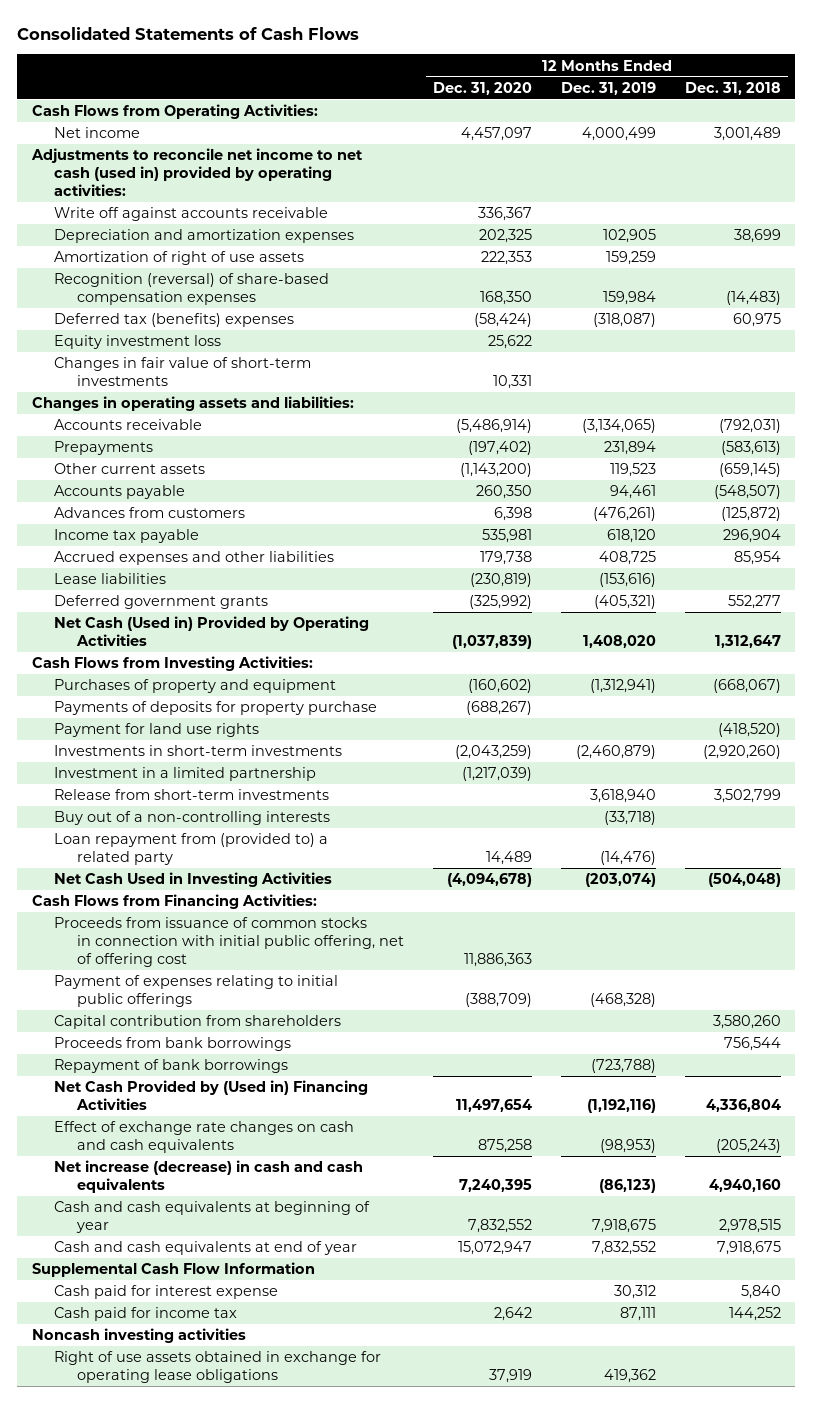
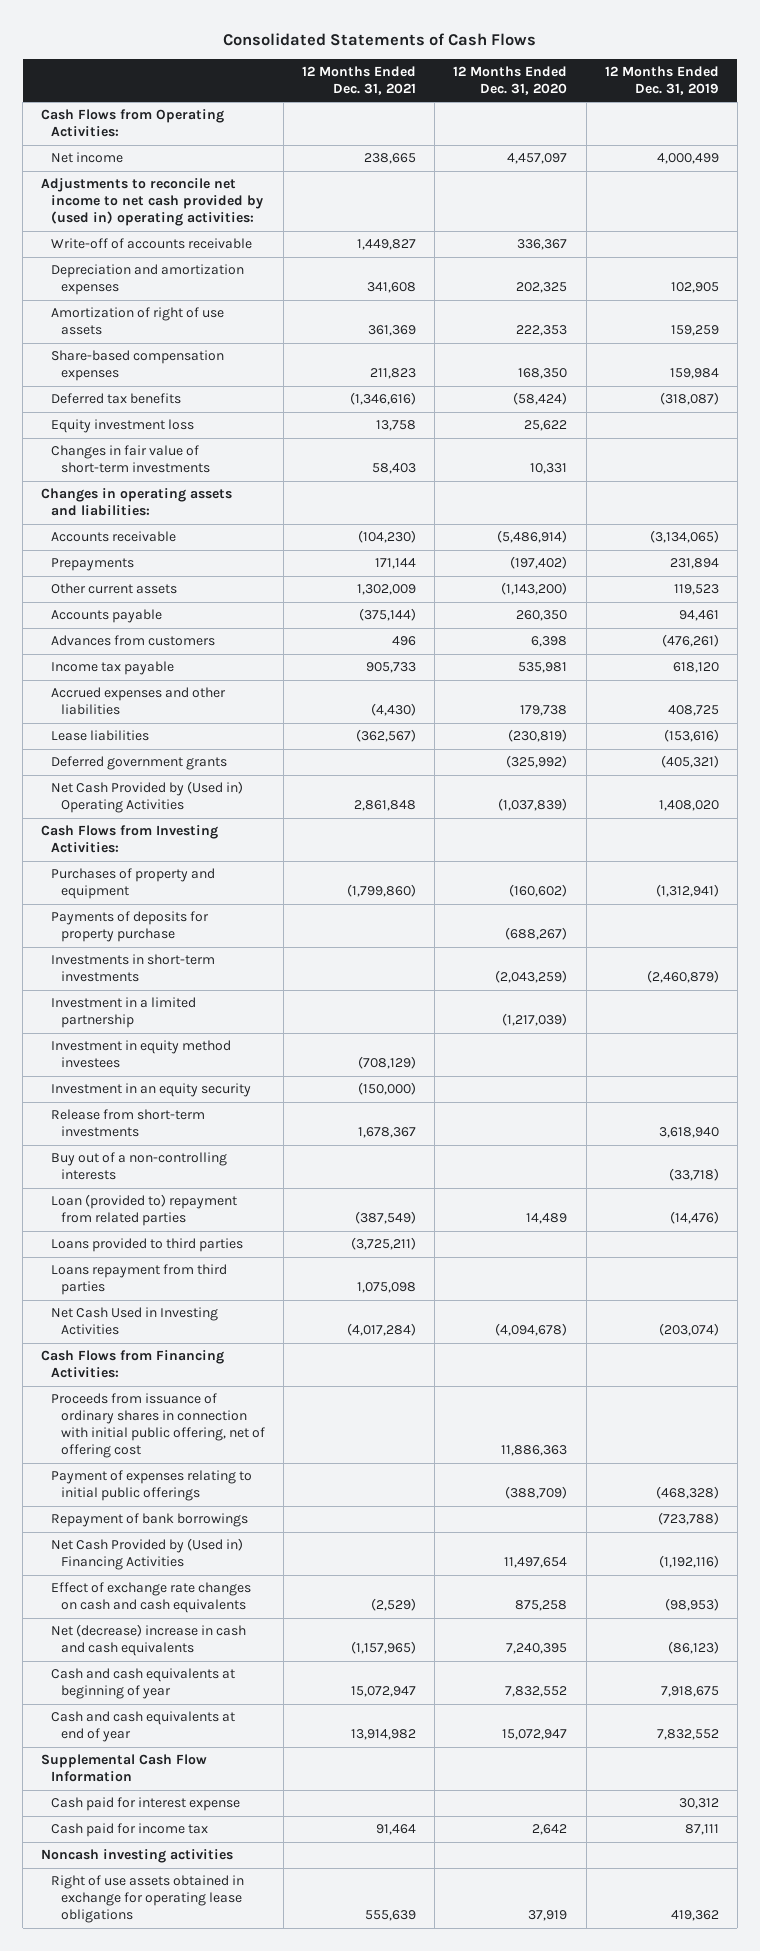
- | 12 Months Ended Dec. 31, 2020 | 12 Months Ended Dec. 31, 2019 | 12 Months Ended Dec. 31, 2018
+ | 12 Months Ended Dec. 31, 2021 | 12 Months Ended Dec. 31, 2020 | 12 Months Ended Dec. 31, 2019
- Adjustments to reconcile net income to net cash (used in) provided by operating activities:
- Write off against accounts receivable | 336,367 | |
+ Adjustments to reconcile net income to net cash provided by (used in) operating activities:
+ Write-off of accounts receivable | 1,449,827 | 336,367 |
- Recognition (reversal) of share-based compensation expenses | 168,350 | 159,984 | (14,483)
- Deferred tax (benefits) expenses | (58,424) | (318,087) | 60,975
+ Share-based compensation expenses | 211,823 | 168,350 | 159,984
+ Deferred tax benefits | (1,346,616) | (58,424) | (318,087)
- Net Cash (Used in) Provided by Operating Activities | (1,037,839) | 1,408,020 | 1,312,647
+ Net Cash Provided by (Used in) Operating Activities | 2,861,848 | (1,037,839) | 1,408,020
- Payment for land use rights | | | (418,520)
+ Investment in equity method investees | (708,129) | |
+ Investment in an equity security | (150,000) | |
- Loan repayment from (provided to) a related party | 14,489 | (14,476) |
+ Loan (provided to) repayment from related parties | (387,549) | 14,489 | (14,476)
+ Loans provided to third parties | (3,725,211) | |
+ Loans repayment from third parties | 1,075,098 | |
- Proceeds from issuance of common stocks in connection with initial public offering, net of offering cost | 11,886,363 | |
+ Proceeds from issuance of ordinary shares in connection with initial public offering, net of offering cost | | 11,886,363 |
- Capital contribution from shareholders | | | 3,580,260
- Proceeds from bank borrowings | | | 756,544
- Net increase (decrease) in cash and cash equivalents | 7,240,395 | (86,123) | 4,940,160
+ Net (decrease) increase in cash and cash equivalents | (1,157,965) | 7,240,395 | (86,123)

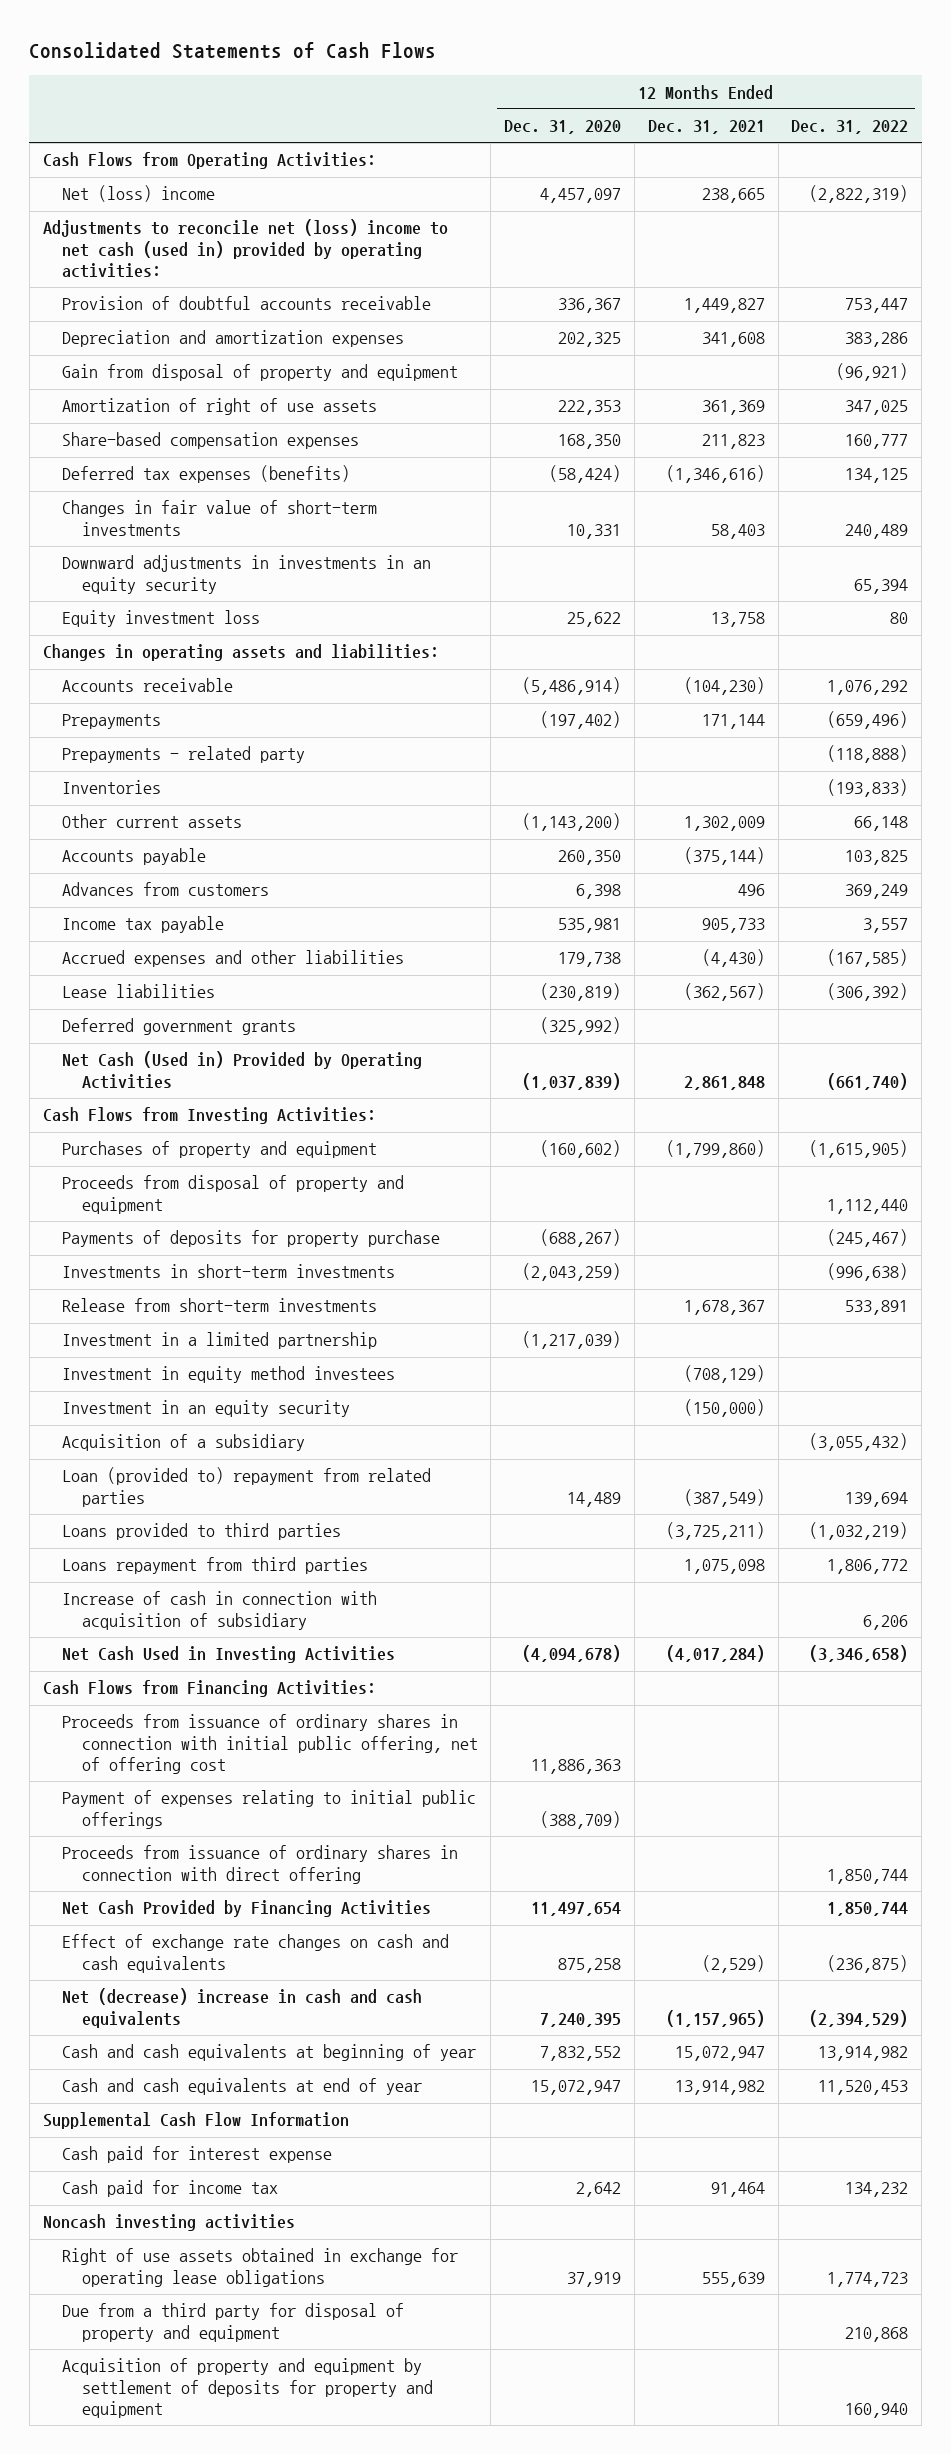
- | 12 Months Ended Dec. 31, 2021 | 12 Months Ended Dec. 31, 2020 | 12 Months Ended Dec. 31, 2019
+ | 12 Months Ended Dec. 31, 2020 | 12 Months Ended Dec. 31, 2021 | 12 Months Ended Dec. 31, 2022
- Net income | 238,665 | 4,457,097 | 4,000,499
- Adjustments to reconcile net income to net cash provided by (used in) operating activities:
- Write-off of accounts receivable | 1,449,827 | 336,367 |
+ Net (loss) income | 4,457,097 | 238,665 | (2,822,319)
+ Adjustments to reconcile net (loss) income to net cash (used in) provided by operating activities:
+ Provision of doubtful accounts receivable | 336,367 | 1,449,827 | 753,447
+ Gain from disposal of property and equipment | | | (96,921)
- Deferred tax benefits | (1,346,616) | (58,424) | (318,087)
+ Deferred tax expenses (benefits) | (58,424) | (1,346,616) | 134,125
+ Downward adjustments in investments in an equity security | | | 65,394
moved down: Equity investment loss | 25,622 | 13,758 | 80
+ Prepayments - related party | | | (118,888)
+ Inventories | | | (193,833)
- Net Cash Provided by (Used in) Operating Activities | 2,861,848 | (1,037,839) | 1,408,020
+ Net Cash (Used in) Provided by Operating Activities | (1,037,839) | 2,861,848 | (661,740)
+ Proceeds from disposal of property and equipment | | | 1,112,440
moved up: Release from short-term investments | | 1,678,367 | 533,891
- Buy out of a non-controlling interests | | | (33,718)
+ Acquisition of a subsidiary | | | (3,055,432)
+ Increase of cash in connection with acquisition of subsidiary | | | 6,206
- Repayment of bank borrowings | | | (723,788)
- Net Cash Provided by (Used in) Financing Activities | | 11,497,654 | (1,192,116)
+ Proceeds from issuance of ordinary shares in connection with direct offering | | | 1,850,744
+ Net Cash Provided by Financing Activities | 11,497,654 | | 1,850,744
+ Due from a third party for disposal of property and equipment | | | 210,868
+ Acquisition of property and equipment by settlement of deposits for property and equipment | | | 160,940

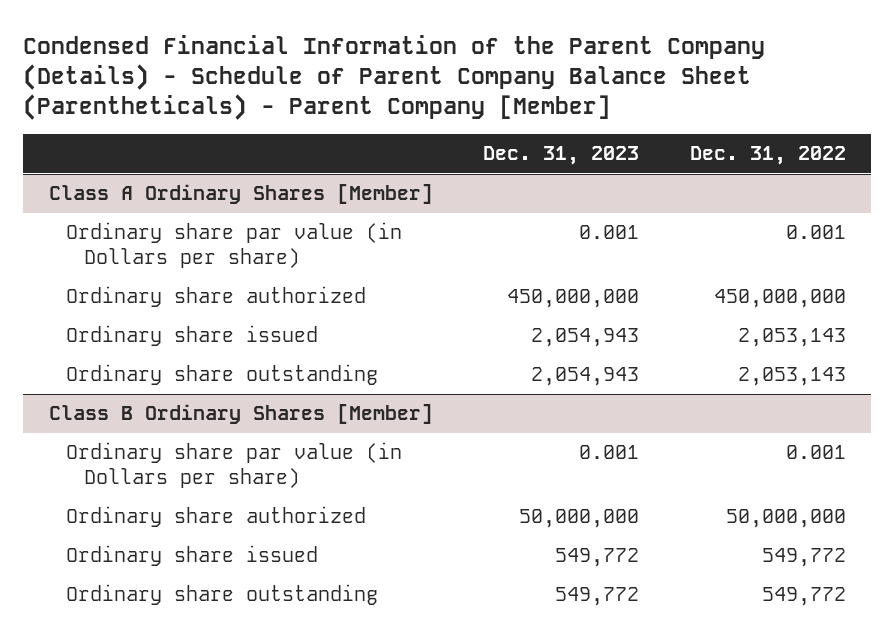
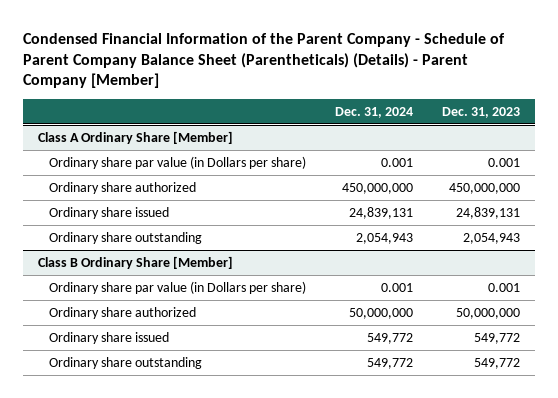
- Condensed Financial Information of the Parent Company (Details) - Schedule of Parent Company Balance Sheet (Parentheticals) - Parent Company [Member]
+ Condensed Financial Information of the Parent Company - Schedule of Parent Company Balance Sheet (Parentheticals) (Details) - Parent Company [Member]
- | Dec. 31, 2023 | Dec. 31, 2022
+ | Dec. 31, 2024 | Dec. 31, 2023
- Class A Ordinary Shares [Member]
+ Class A Ordinary Share [Member]
- Ordinary share issued | 2,054,943 | 2,053,143
+ Ordinary share issued | 24,839,131 | 24,839,131
- Class B Ordinary Shares [Member]
+ Class B Ordinary Share [Member]

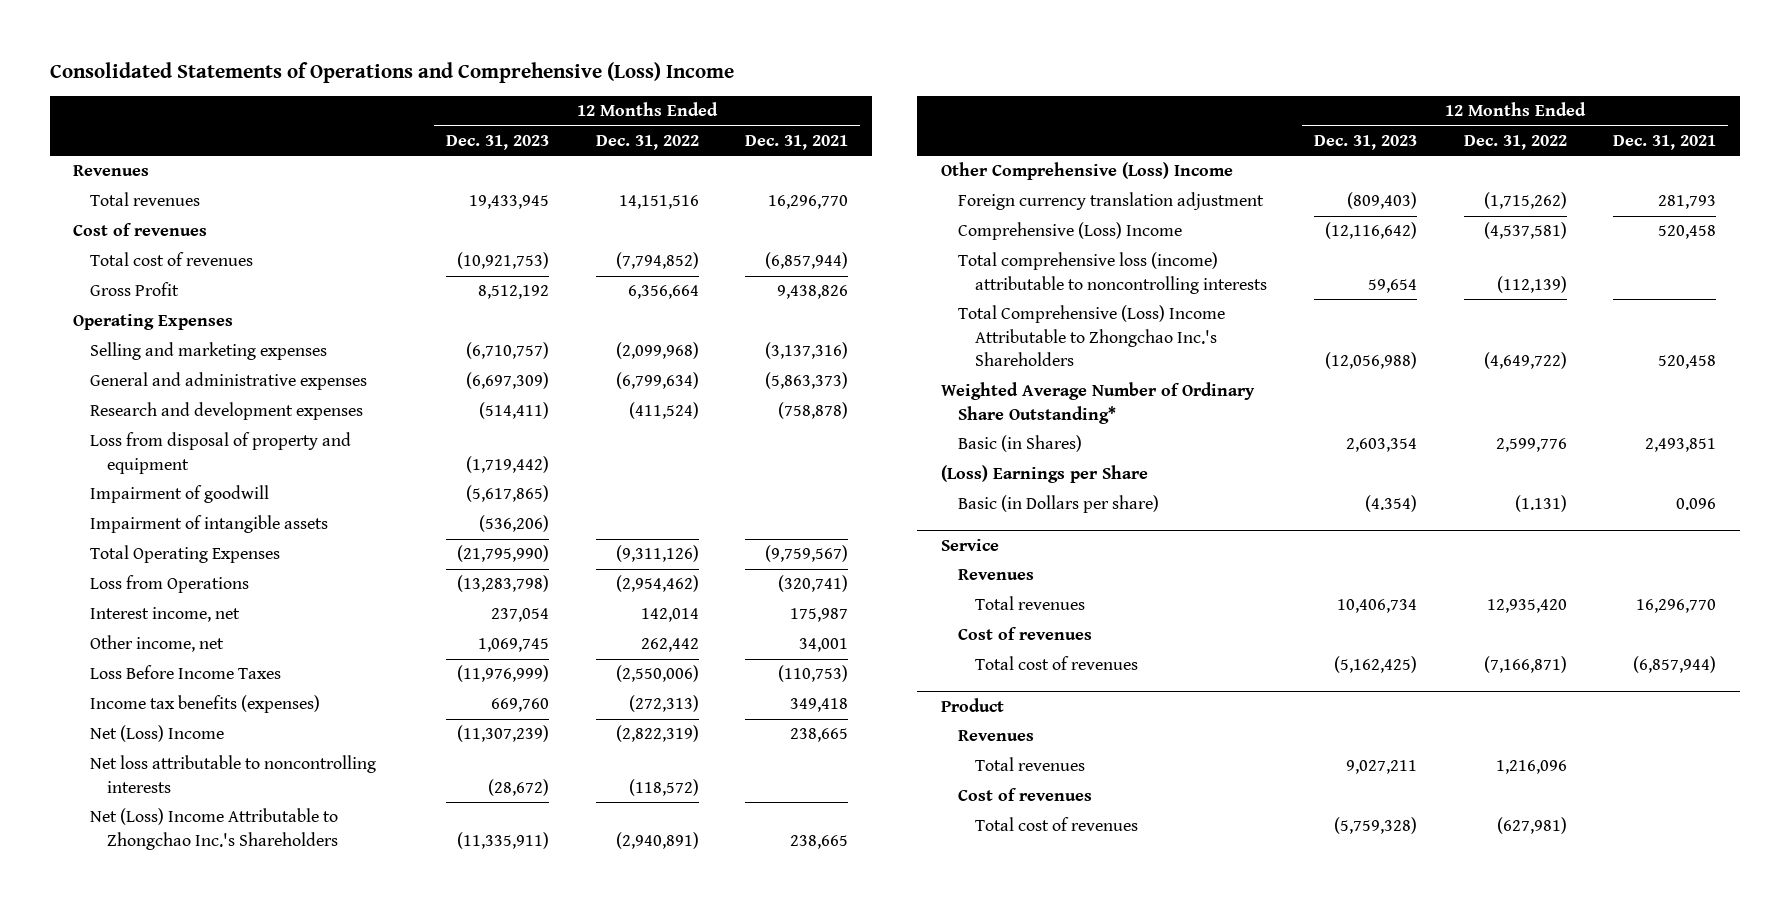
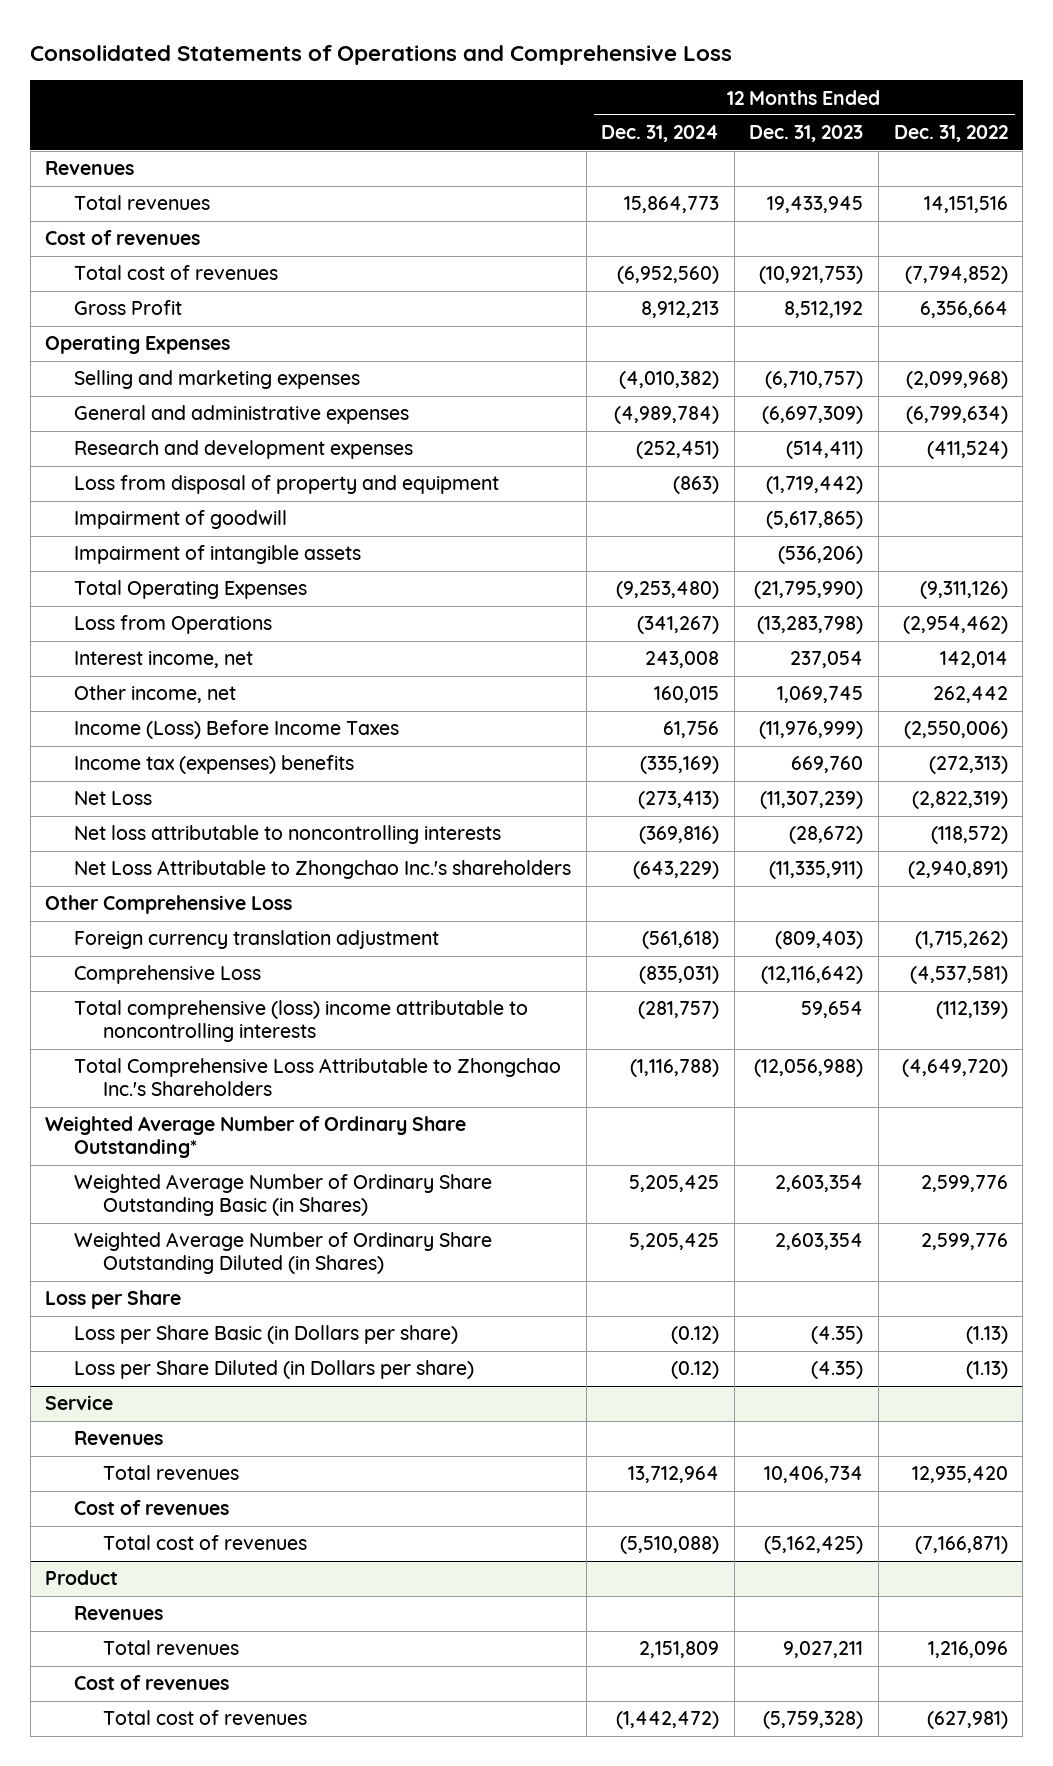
- Consolidated Statements of Operations and Comprehensive (Loss) Income
+ Consolidated Statements of Operations and Comprehensive Loss
- | 12 Months Ended Dec. 31, 2023 | 12 Months Ended Dec. 31, 2022 | 12 Months Ended Dec. 31, 2021
+ | 12 Months Ended Dec. 31, 2024 | 12 Months Ended Dec. 31, 2023 | 12 Months Ended Dec. 31, 2022
- Loss Before Income Taxes | (11,976,999) | (2,550,006) | (110,753)
- Income tax benefits (expenses) | 669,760 | (272,313) | 349,418
- Net (Loss) Income | (11,307,239) | (2,822,319) | 238,665
+ Income (Loss) Before Income Taxes | 61,756 | (11,976,999) | (2,550,006)
+ Income tax (expenses) benefits | (335,169) | 669,760 | (272,313)
+ Net Loss | (273,413) | (11,307,239) | (2,822,319)
- Net (Loss) Income Attributable to Zhongchao Inc.'s Shareholders | (11,335,911) | (2,940,891) | 238,665
- Other Comprehensive (Loss) Income
+ Net Loss Attributable to Zhongchao Inc.'s shareholders | (643,229) | (11,335,911) | (2,940,891)
+ Other Comprehensive Loss
- Comprehensive (Loss) Income | (12,116,642) | (4,537,581) | 520,458
- Total comprehensive loss (income) attributable to noncontrolling interests | 59,654 | (112,139) |
- Total Comprehensive (Loss) Income Attributable to Zhongchao Inc.'s Shareholders | (12,056,988) | (4,649,722) | 520,458
+ Comprehensive Loss | (835,031) | (12,116,642) | (4,537,581)
+ Total comprehensive (loss) income attributable to noncontrolling interests | (281,757) | 59,654 | (112,139)
+ Total Comprehensive Loss Attributable to Zhongchao Inc.'s Shareholders | (1,116,788) | (12,056,988) | (4,649,720)
- Basic (in Shares) | 2,603,354 | 2,599,776 | 2,493,851
- (Loss) Earnings per Share
- Basic (in Dollars per share) | (4.354) | (1.131) | 0.096
+ Weighted Average Number of Ordinary Share Outstanding Basic (in Shares) | 5,205,425 | 2,603,354 | 2,599,776
+ Weighted Average Number of Ordinary Share Outstanding Diluted (in Shares) | 5,205,425 | 2,603,354 | 2,599,776
+ Loss per Share
+ Loss per Share Basic (in Dollars per share) | (0.12) | (4.35) | (1.13)
+ Loss per Share Diluted (in Dollars per share) | (0.12) | (4.35) | (1.13)

